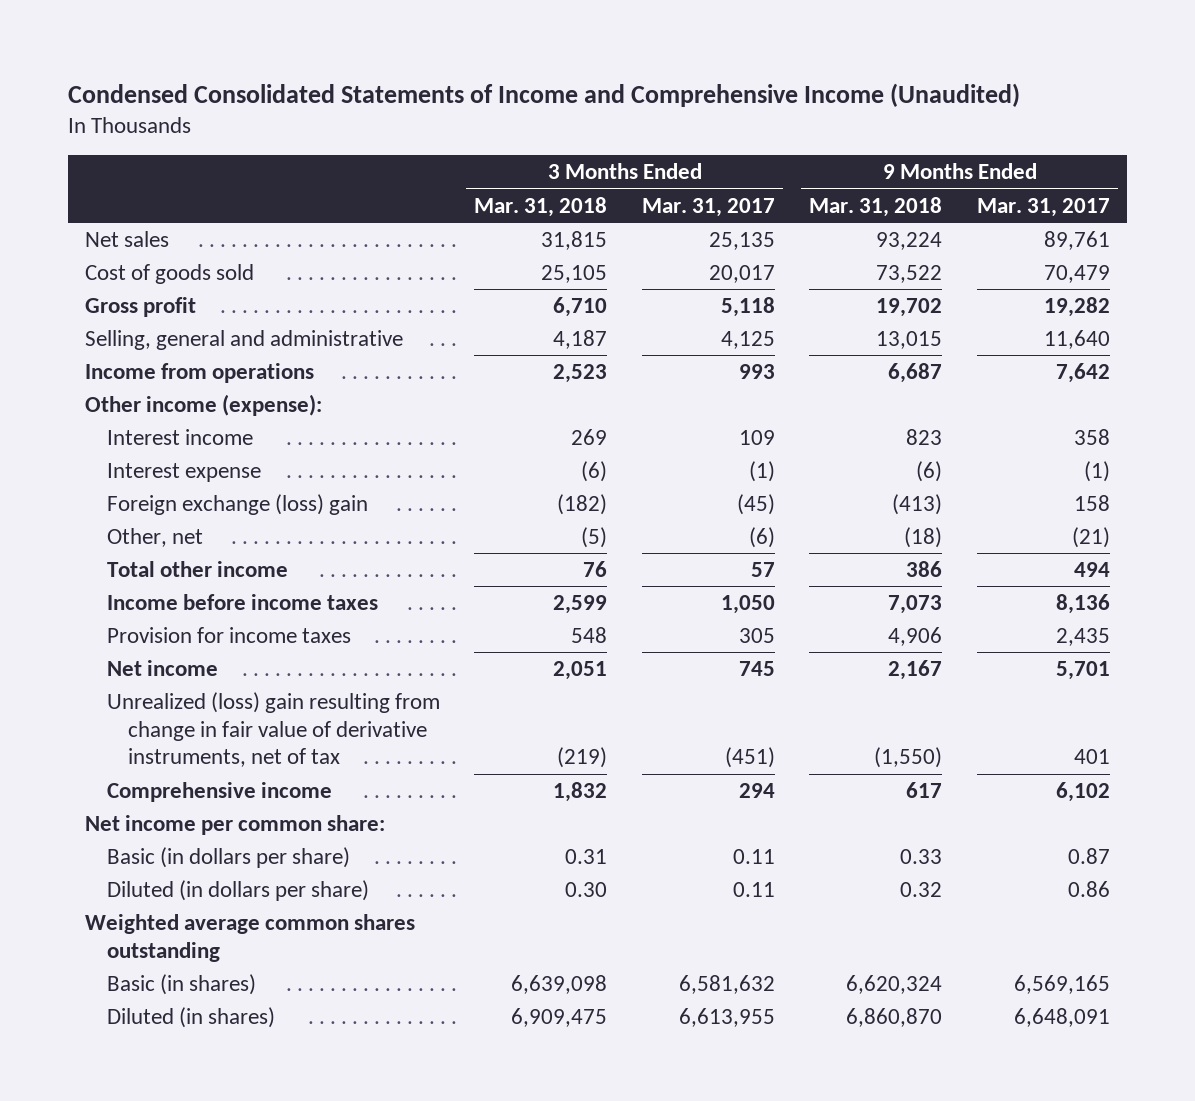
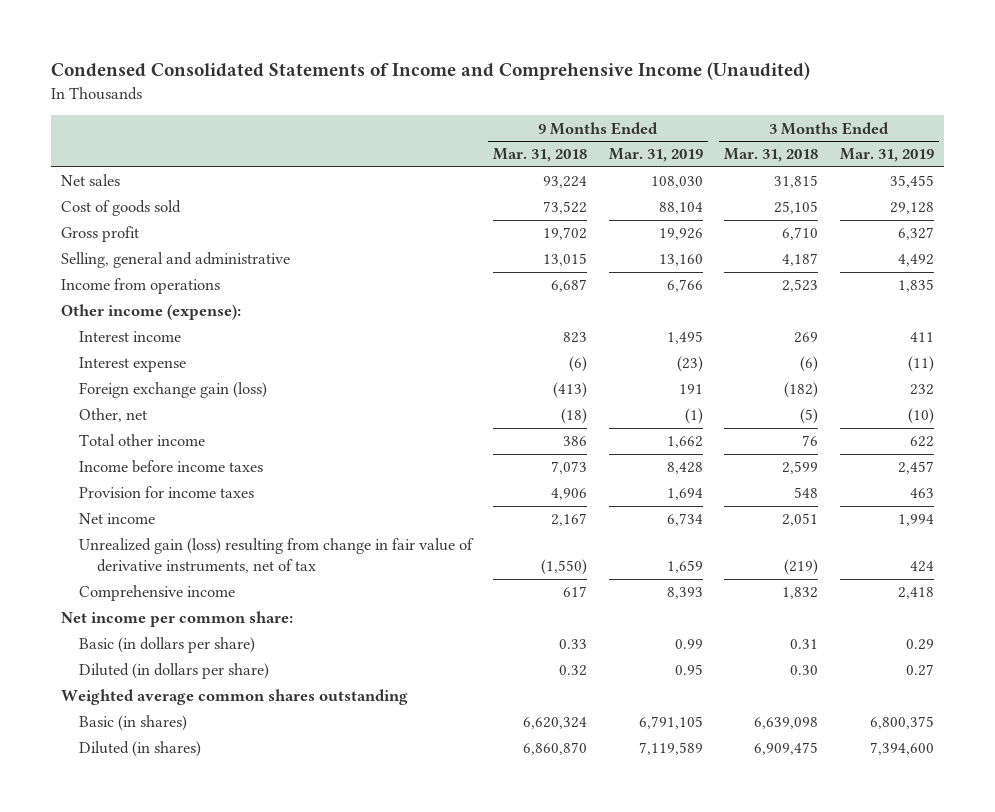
- | 3 Months Ended Mar. 31, 2018 | 3 Months Ended Mar. 31, 2017 | 9 Months Ended Mar. 31, 2018 | 9 Months Ended Mar. 31, 2017
+ | 9 Months Ended Mar. 31, 2018 | 9 Months Ended Mar. 31, 2019 | 3 Months Ended Mar. 31, 2018 | 3 Months Ended Mar. 31, 2019
- Foreign exchange (loss) gain | (182) | (45) | (413) | 158
+ Foreign exchange gain (loss) | (413) | 191 | (182) | 232
- Unrealized (loss) gain resulting from change in fair value of derivative instruments, net of tax | (219) | (451) | (1,550) | 401
+ Unrealized gain (loss) resulting from change in fair value of derivative instruments, net of tax | (1,550) | 1,659 | (219) | 424

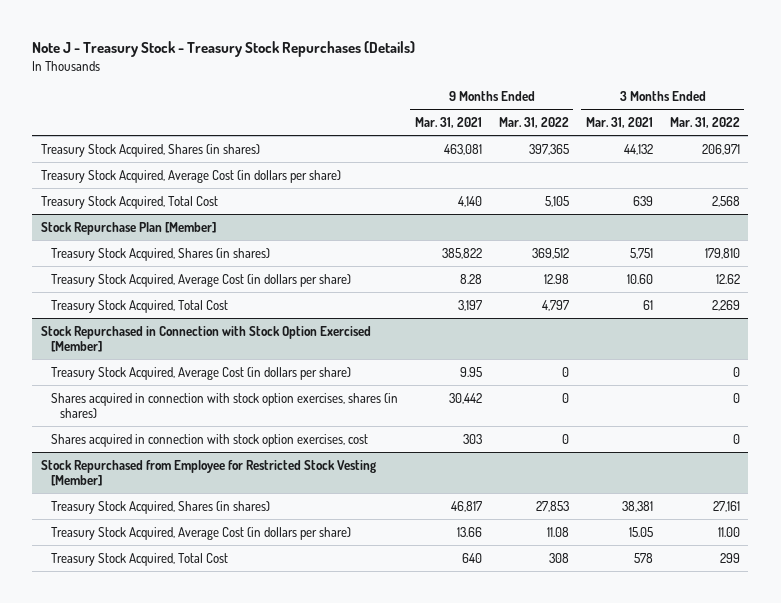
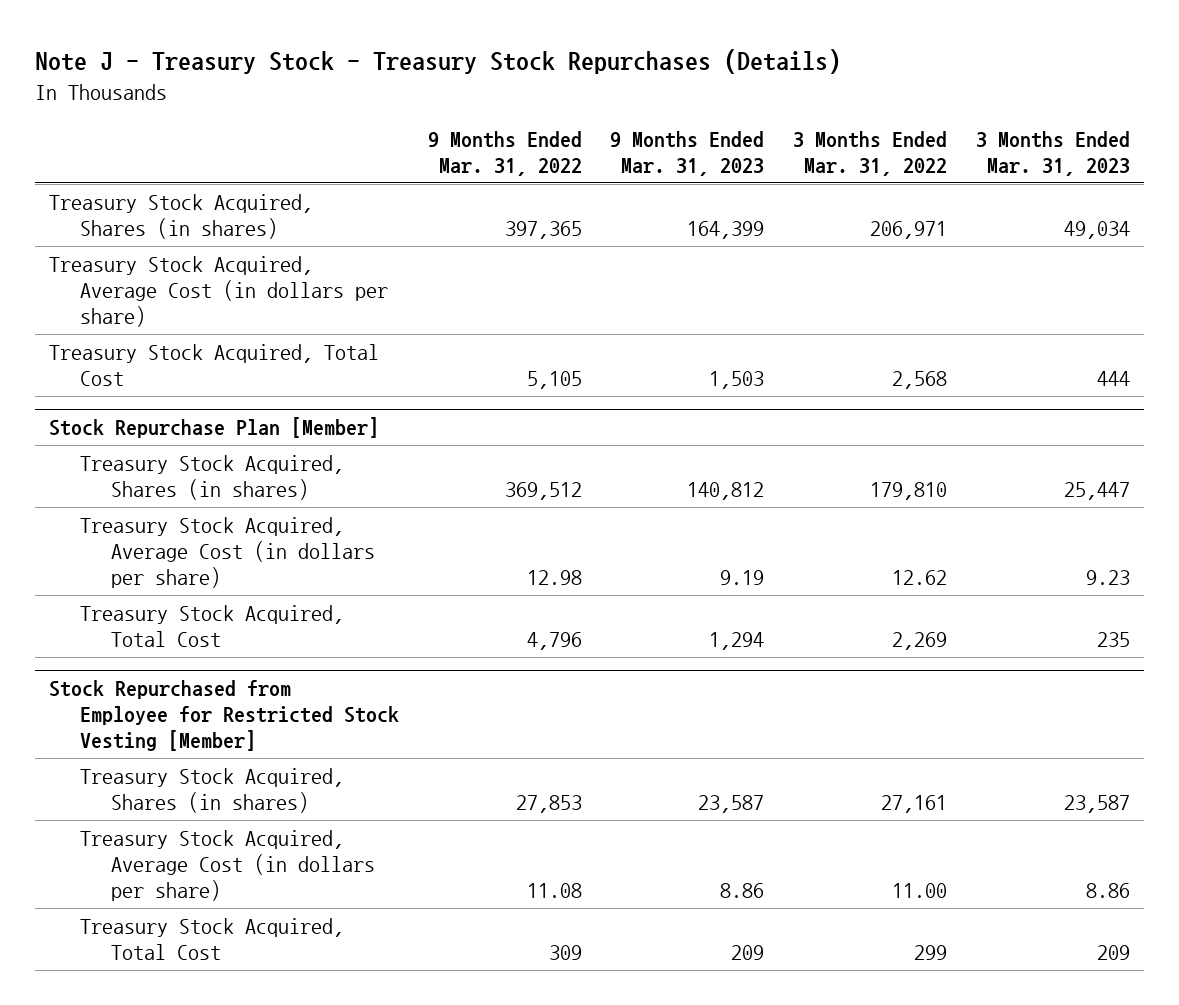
- | 9 Months Ended Mar. 31, 2021 | 9 Months Ended Mar. 31, 2022 | 3 Months Ended Mar. 31, 2021 | 3 Months Ended Mar. 31, 2022
+ | 9 Months Ended Mar. 31, 2022 | 9 Months Ended Mar. 31, 2023 | 3 Months Ended Mar. 31, 2022 | 3 Months Ended Mar. 31, 2023
@ Stock Repurchase Plan [Member]
- Treasury Stock Acquired, Total Cost | 3,197 | 4,797 | 61 | 2,269
- Stock Repurchased in Connection with Stock Option Exercised [Member]
- Treasury Stock Acquired, Average Cost (in dollars per share) | 9.95 | 0 | | 0
- Shares acquired in connection with stock option exercises, shares (in shares) | 30,442 | 0 | | 0
- Shares acquired in connection with stock option exercises, cost | 303 | 0 | | 0
@ Stock Repurchase Plan [Member]
+ Treasury Stock Acquired, Total Cost | 4,796 | 1,294 | 2,269 | 235
@ Stock Repurchased from Employee for Restricted Stock Vesting [Member]
- Treasury Stock Acquired, Total Cost | 640 | 308 | 578 | 299
+ Treasury Stock Acquired, Total Cost | 309 | 209 | 299 | 209

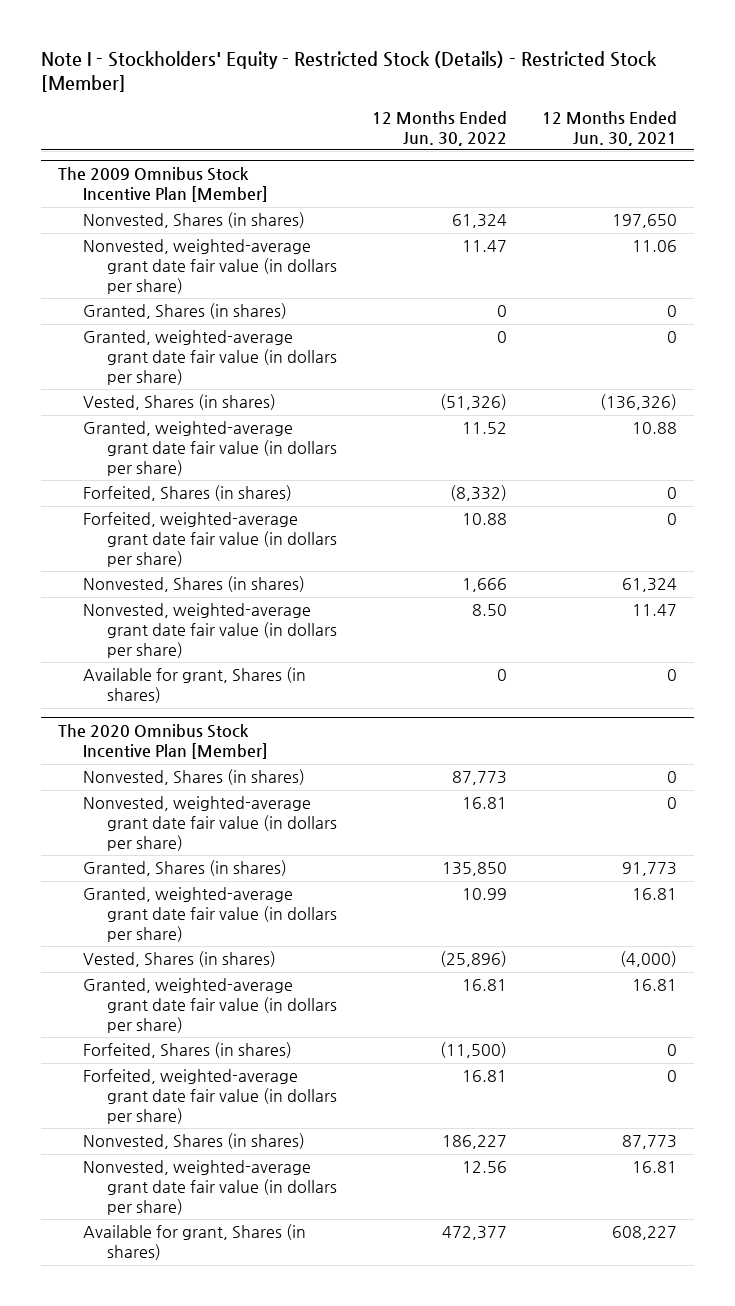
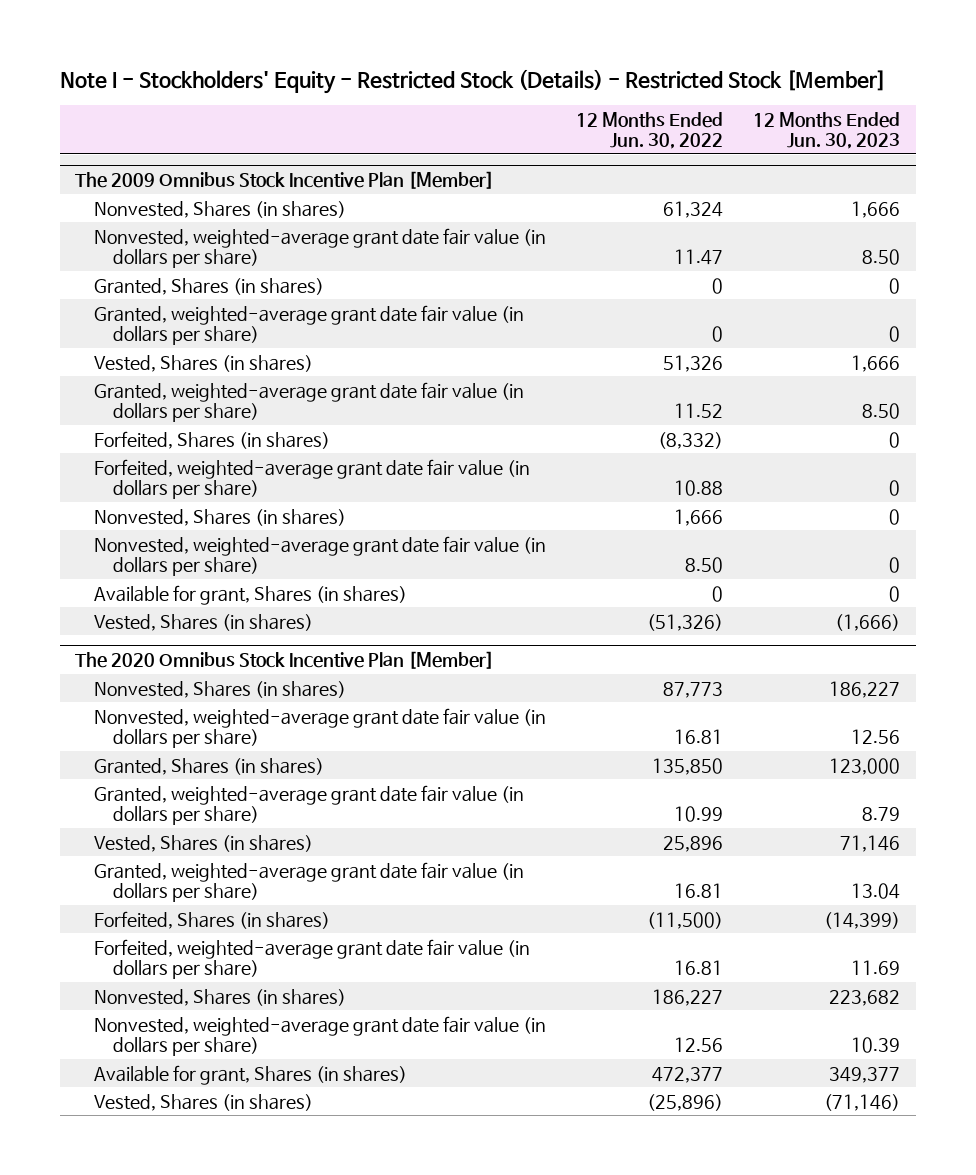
- | 12 Months Ended Jun. 30, 2022 | 12 Months Ended Jun. 30, 2021
+ | 12 Months Ended Jun. 30, 2022 | 12 Months Ended Jun. 30, 2023
@ The 2009 Omnibus Stock Incentive Plan [Member]
+ Vested, Shares (in shares) | 51,326 | 1,666
moved down: Vested, Shares (in shares) | (51,326) | (1,666)
@ The 2020 Omnibus Stock Incentive Plan [Member]
+ Vested, Shares (in shares) | 25,896 | 71,146
moved down: Vested, Shares (in shares) | (25,896) | (71,146)

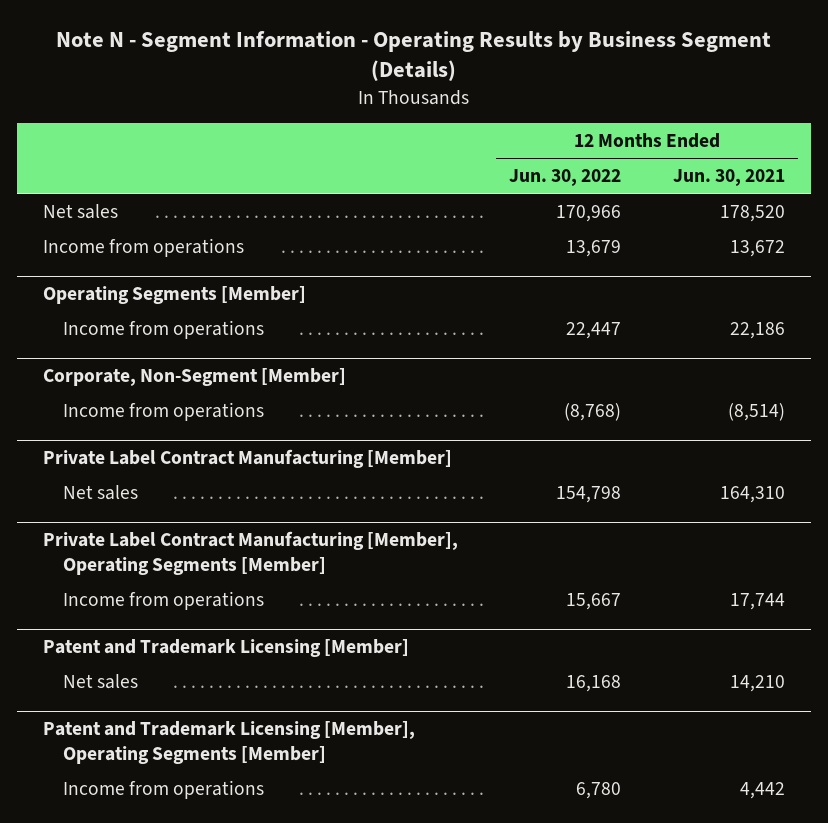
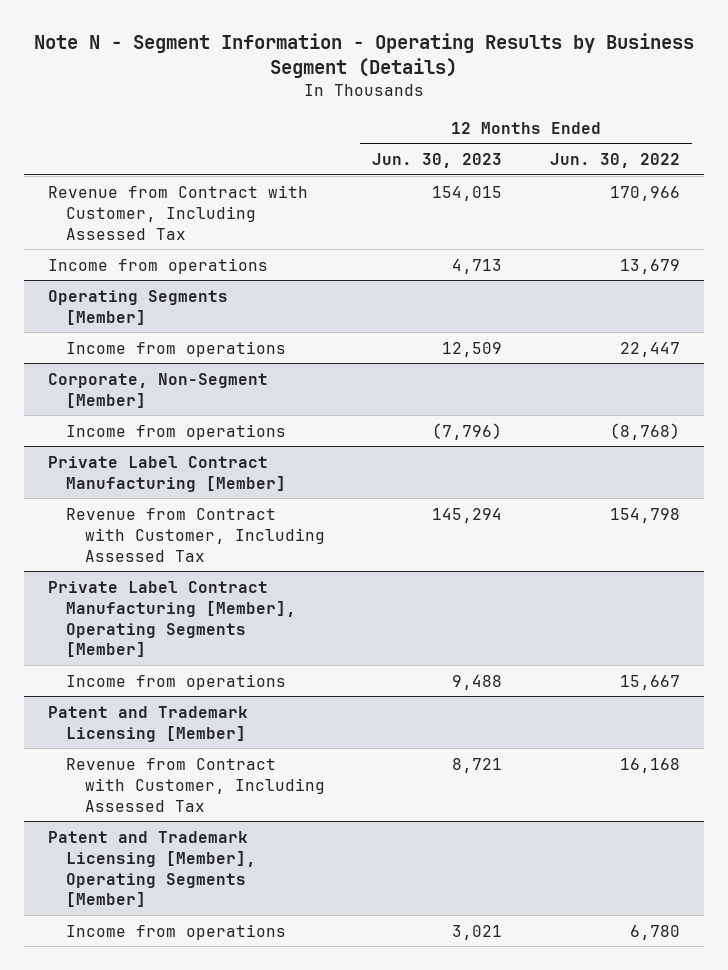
- | 12 Months Ended Jun. 30, 2022 | 12 Months Ended Jun. 30, 2021
+ | 12 Months Ended Jun. 30, 2023 | 12 Months Ended Jun. 30, 2022
- Net sales | 170,966 | 178,520
+ Revenue from Contract with Customer, Including Assessed Tax | 154,015 | 170,966
@ Private Label Contract Manufacturing [Member]
- Net sales | 154,798 | 164,310
+ Revenue from Contract with Customer, Including Assessed Tax | 145,294 | 154,798
@ Patent and Trademark Licensing [Member]
- Net sales | 16,168 | 14,210
+ Revenue from Contract with Customer, Including Assessed Tax | 8,721 | 16,168

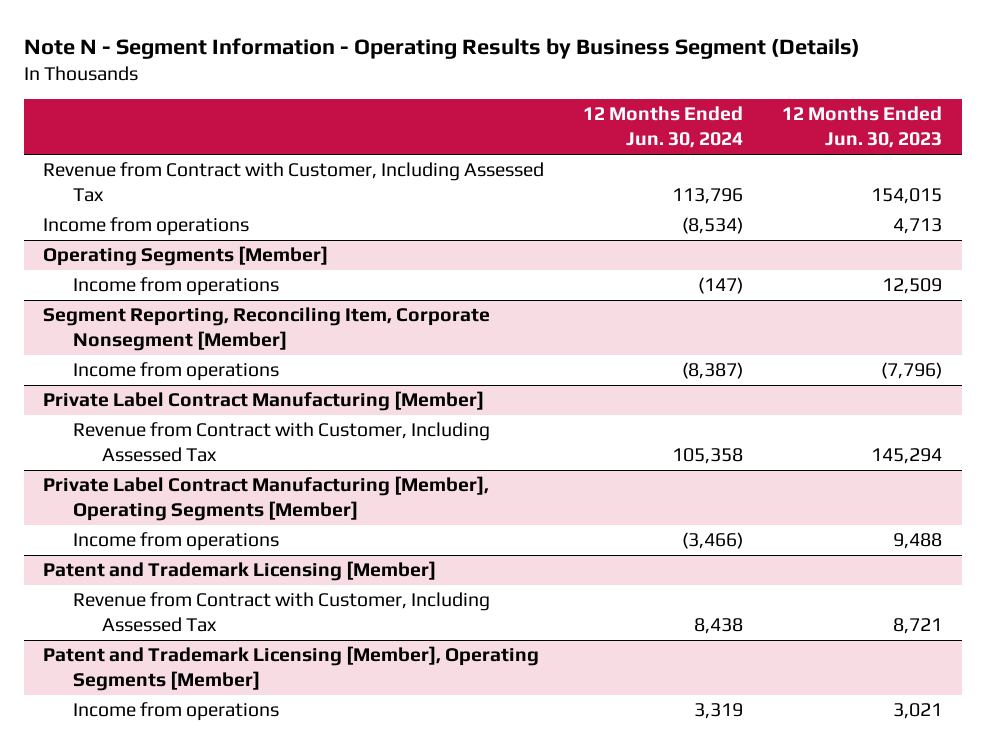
- | 12 Months Ended Jun. 30, 2023 | 12 Months Ended Jun. 30, 2022
+ | 12 Months Ended Jun. 30, 2024 | 12 Months Ended Jun. 30, 2023
- Corporate, Non-Segment [Member]
+ Segment Reporting, Reconciling Item, Corporate Nonsegment [Member]

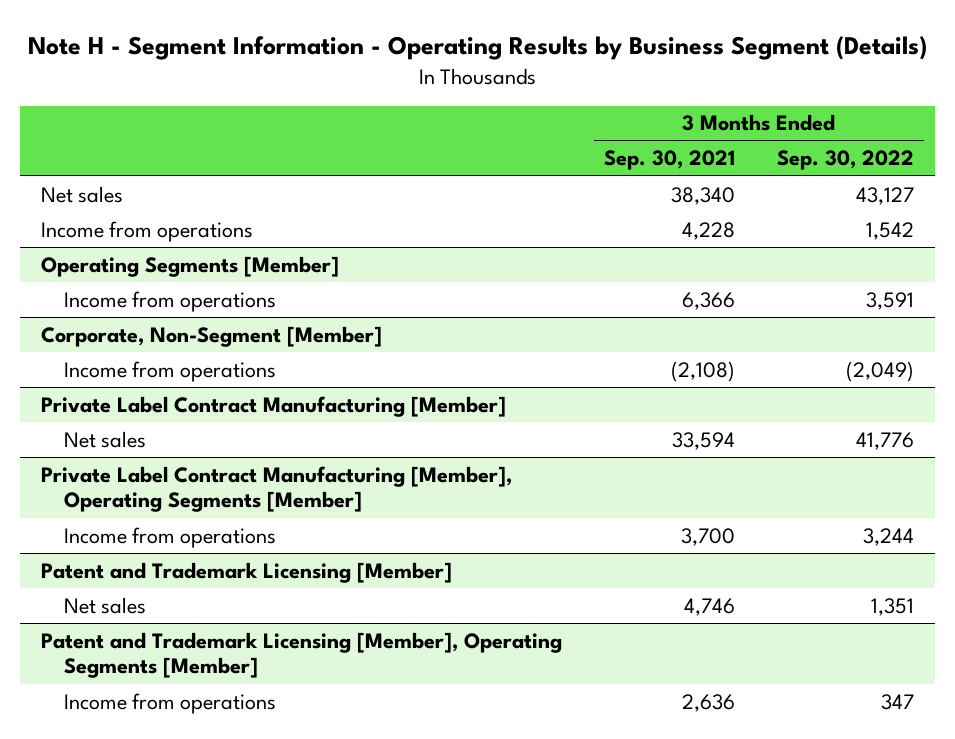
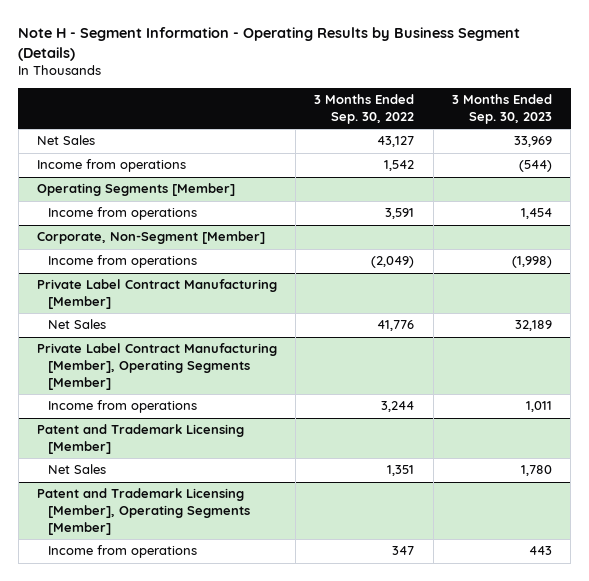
- | 3 Months Ended Sep. 30, 2021 | 3 Months Ended Sep. 30, 2022
+ | 3 Months Ended Sep. 30, 2022 | 3 Months Ended Sep. 30, 2023
- Net sales | 38,340 | 43,127
+ Net Sales | 43,127 | 33,969
@ Private Label Contract Manufacturing [Member]
- Net sales | 33,594 | 41,776
+ Net Sales | 41,776 | 32,189
@ Patent and Trademark Licensing [Member]
- Net sales | 4,746 | 1,351
+ Net Sales | 1,351 | 1,780

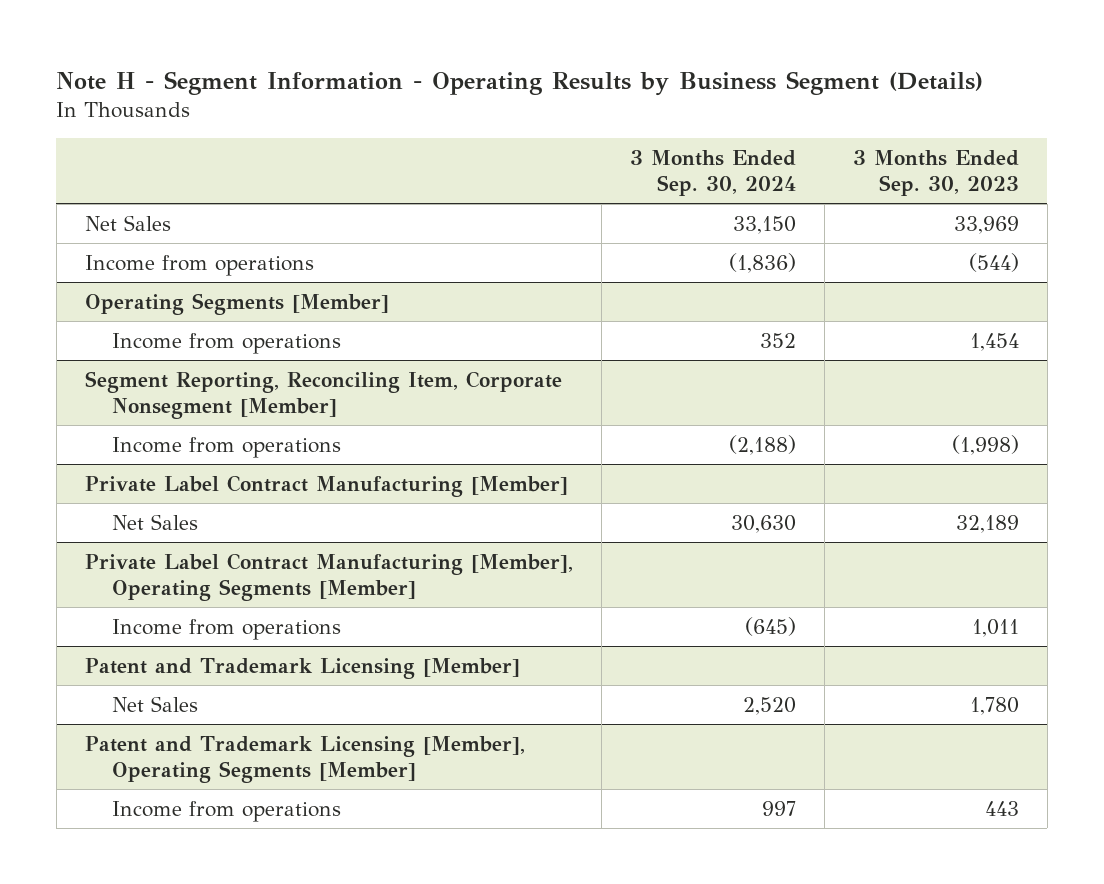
- | 3 Months Ended Sep. 30, 2022 | 3 Months Ended Sep. 30, 2023
+ | 3 Months Ended Sep. 30, 2024 | 3 Months Ended Sep. 30, 2023
- Corporate, Non-Segment [Member]
+ Segment Reporting, Reconciling Item, Corporate Nonsegment [Member]

